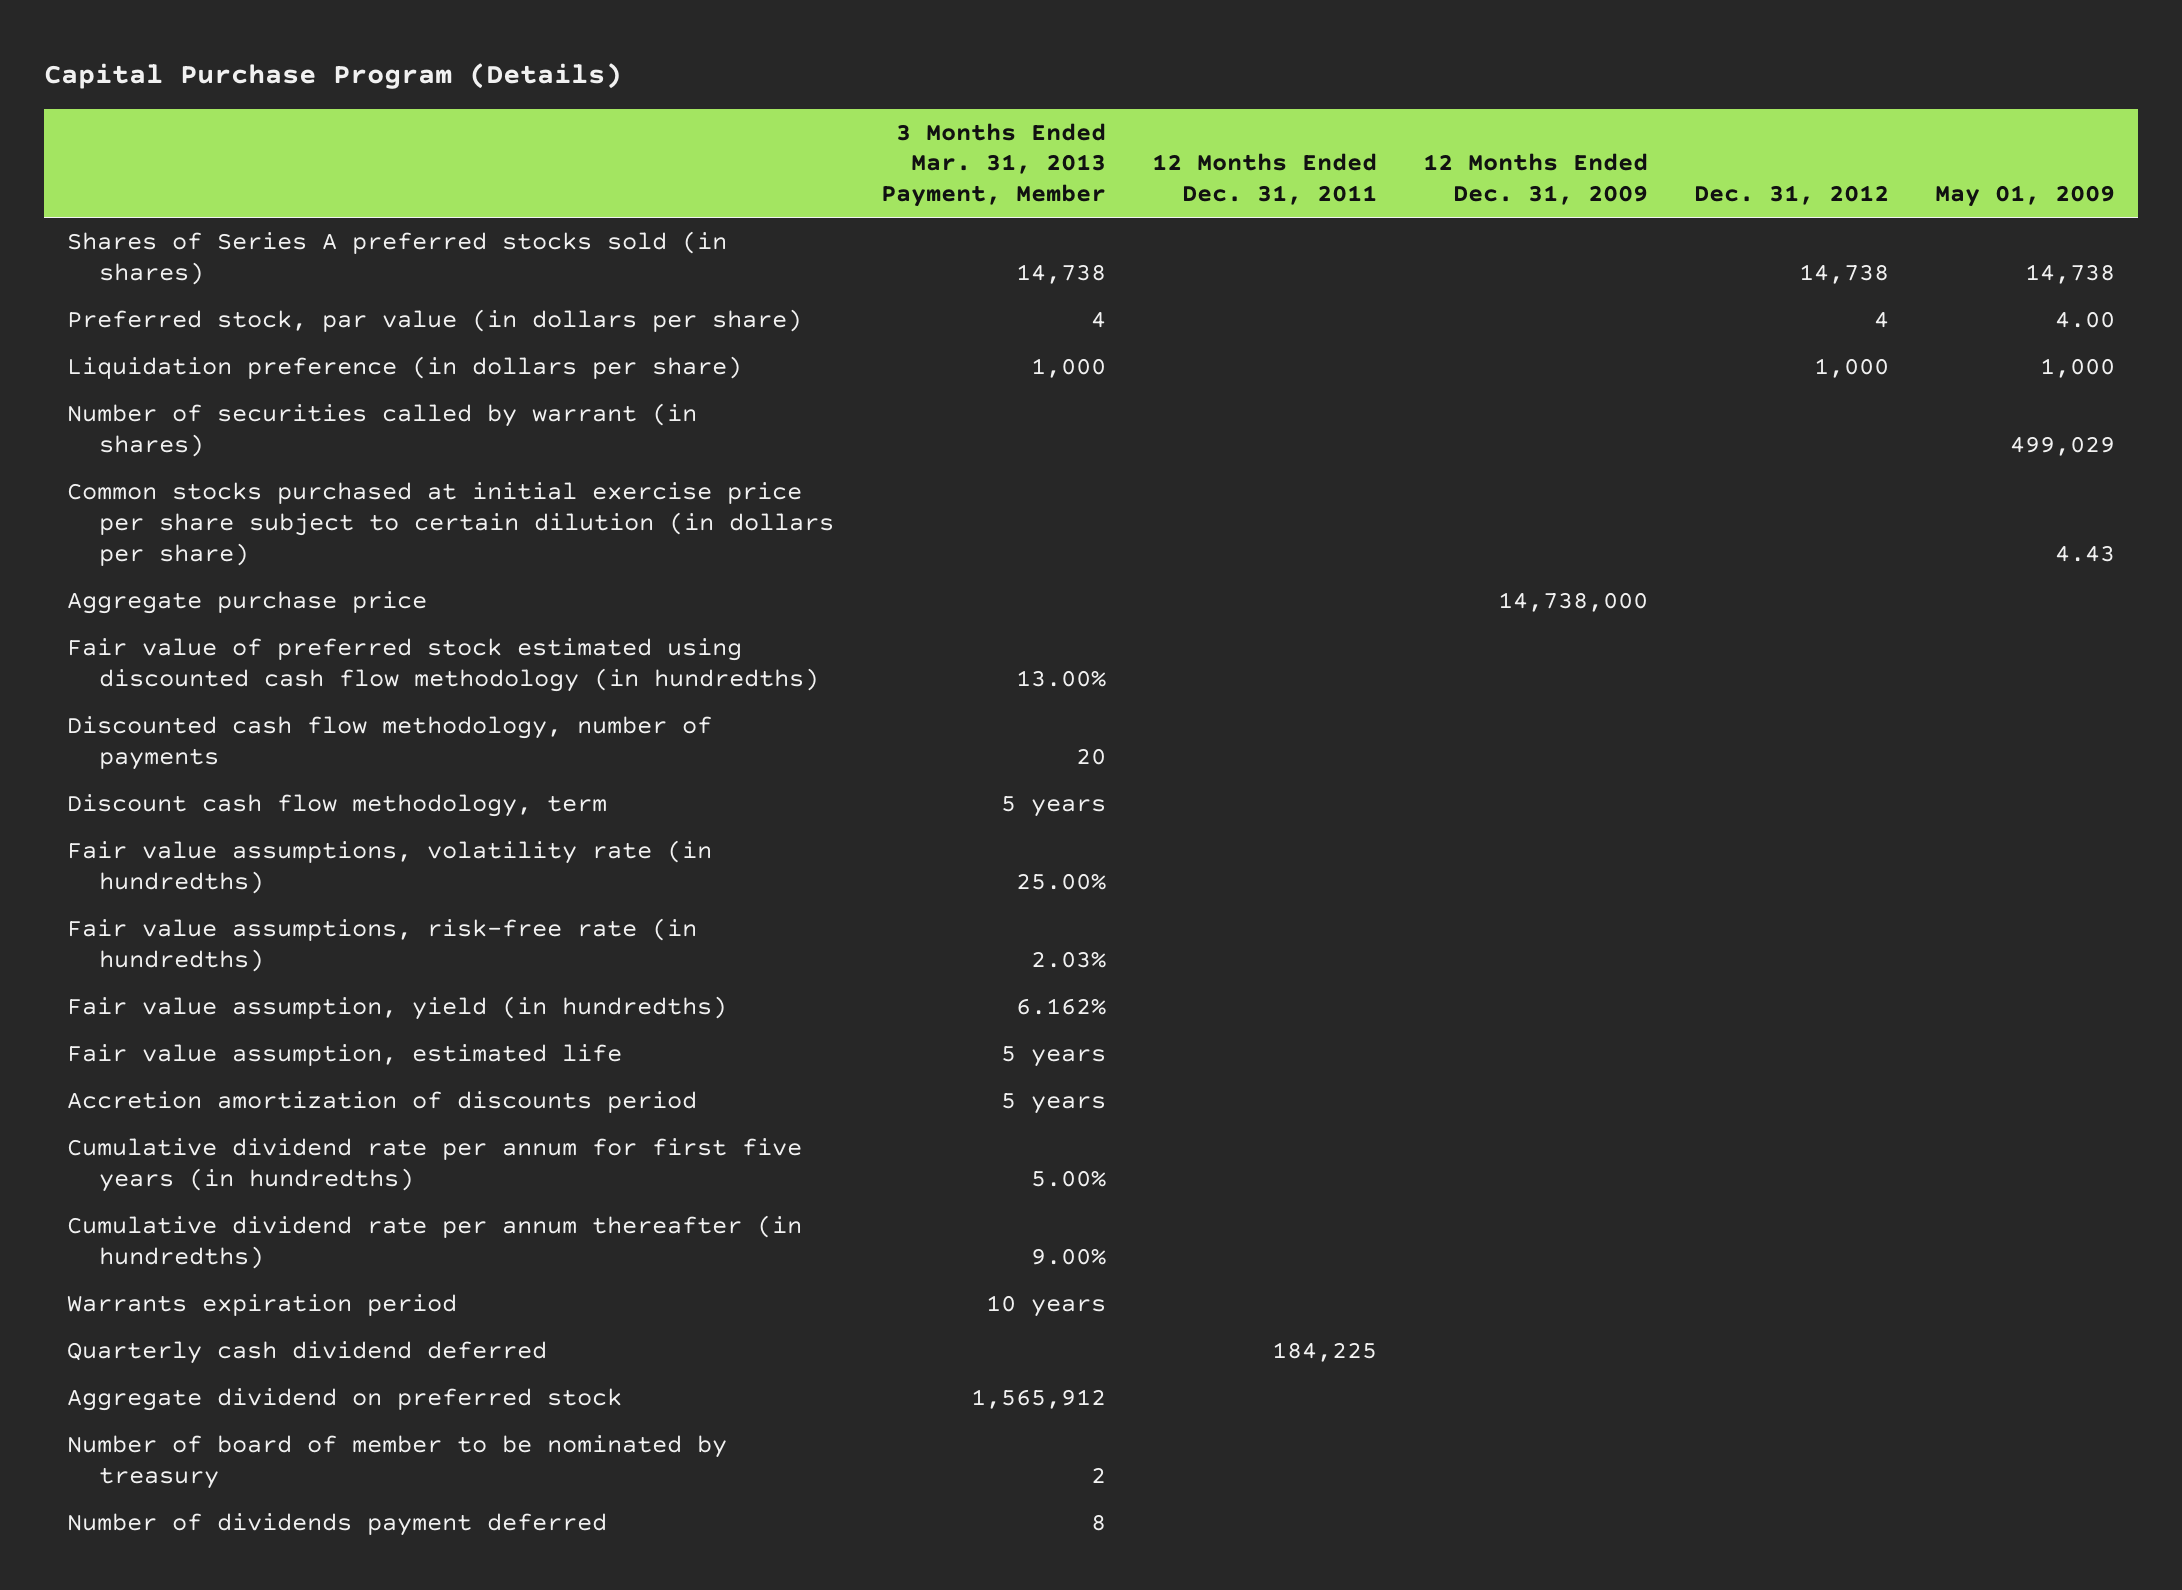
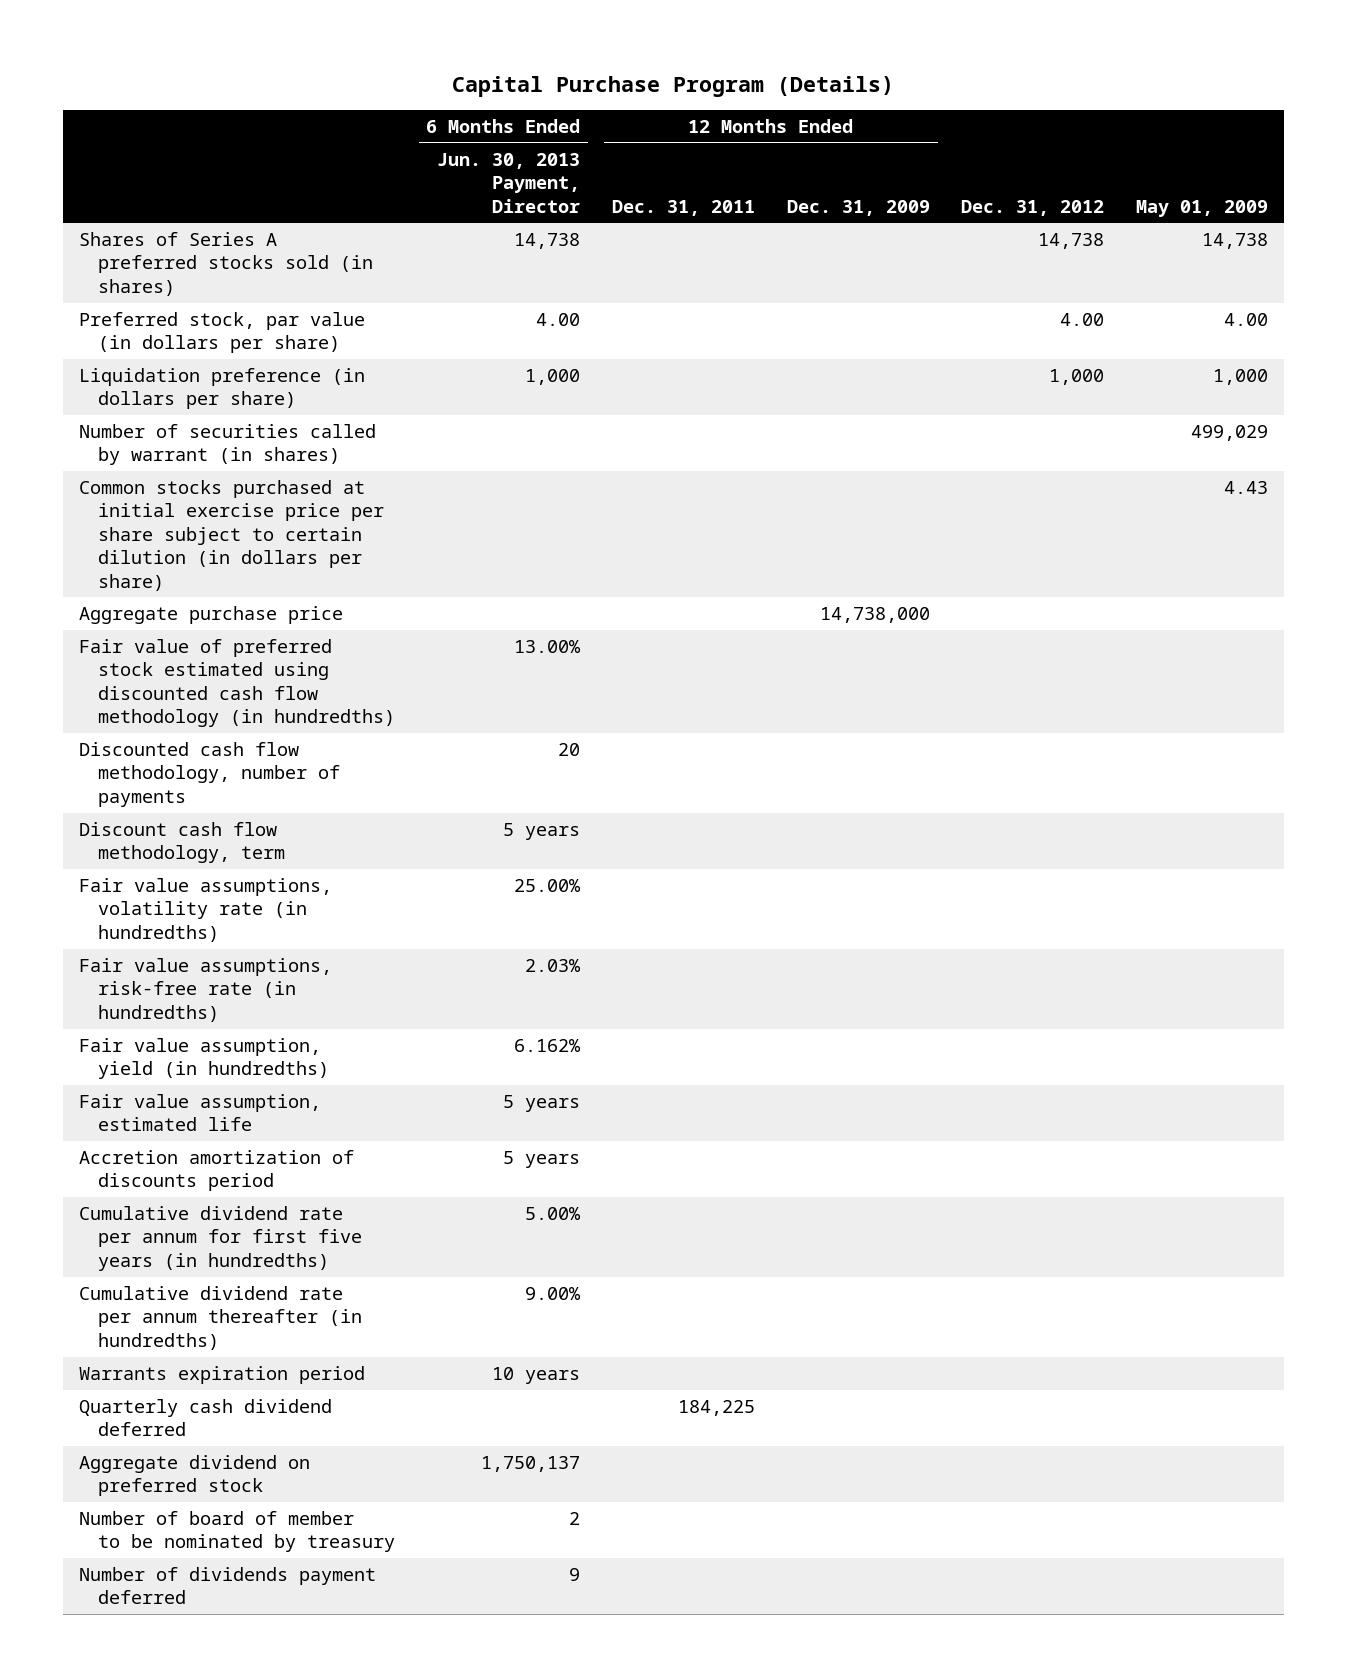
- | 3 Months Ended Mar. 31, 2013 Payment, Member | 12 Months Ended Dec. 31, 2011 | 12 Months Ended Dec. 31, 2009 | Dec. 31, 2012 | May 01, 2009
+ | 6 Months Ended Jun. 30, 2013 Payment, Director | 12 Months Ended Dec. 31, 2011 | 12 Months Ended Dec. 31, 2009 | Dec. 31, 2012 | May 01, 2009
- Preferred stock, par value (in dollars per share) | 4 | | | 4 | 4.00
+ Preferred stock, par value (in dollars per share) | 4.00 | | | 4.00 | 4.00

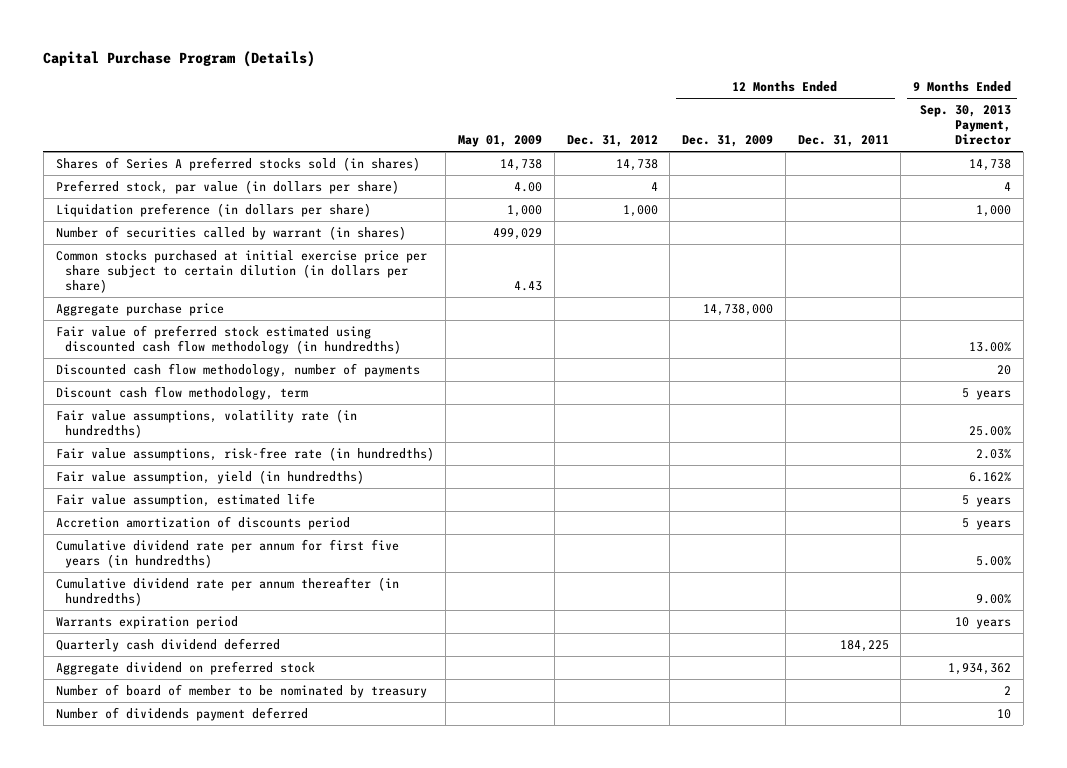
- | 6 Months Ended Jun. 30, 2013 Payment, Director | 12 Months Ended Dec. 31, 2011 | 12 Months Ended Dec. 31, 2009 | Dec. 31, 2012 | May 01, 2009
+ | May 01, 2009 | Dec. 31, 2012 | 12 Months Ended Dec. 31, 2009 | 12 Months Ended Dec. 31, 2011 | 9 Months Ended Sep. 30, 2013 Payment, Director
- Preferred stock, par value (in dollars per share) | 4.00 | | | 4.00 | 4.00
+ Preferred stock, par value (in dollars per share) | 4.00 | 4 | | | 4

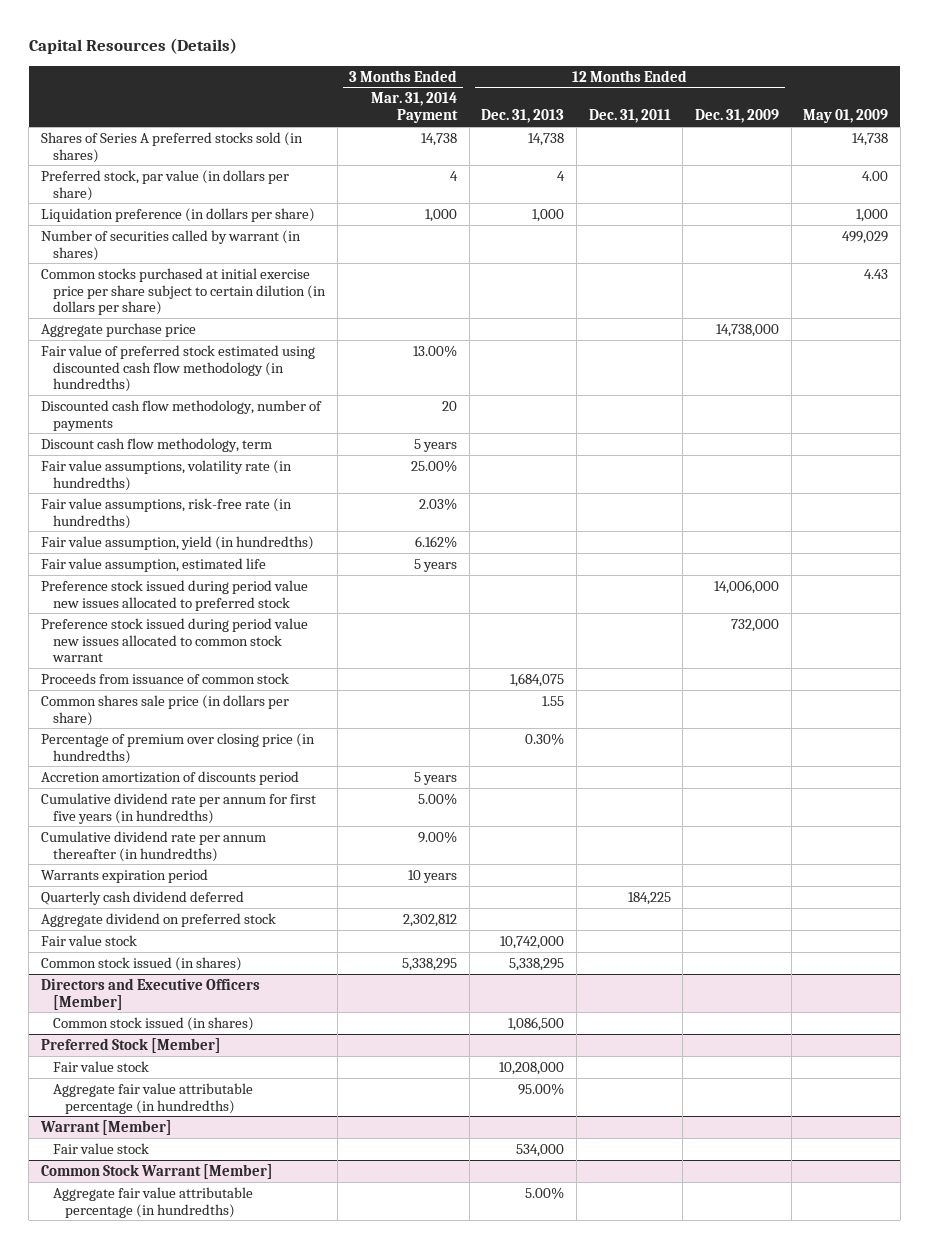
- Capital Purchase Program (Details)
+ Capital Resources (Details)
- | May 01, 2009 | Dec. 31, 2012 | 12 Months Ended Dec. 31, 2009 | 12 Months Ended Dec. 31, 2011 | 9 Months Ended Sep. 30, 2013 Payment, Director
+ | 3 Months Ended Mar. 31, 2014 Payment | 12 Months Ended Dec. 31, 2013 | 12 Months Ended Dec. 31, 2011 | 12 Months Ended Dec. 31, 2009 | May 01, 2009
+ Preference stock issued during period value new issues allocated to preferred stock | | | | 14,006,000 |
+ Preference stock issued during period value new issues allocated to common stock warrant | | | | 732,000 |
+ Proceeds from issuance of common stock | | 1,684,075 | | |
+ Common shares sale price (in dollars per share) | | 1.55 | | |
+ Percentage of premium over closing price (in hundredths) | | 0.30% | | |
- Number of board of member to be nominated by treasury | | | | | 2
- Number of dividends payment deferred | | | | | 10
+ Fair value stock | | 10,742,000 | | |
+ Common stock issued (in shares) | 5,338,295 | 5,338,295 | | |
+ Directors and Executive Officers [Member]
+ Common stock issued (in shares) | | 1,086,500 | | |
+ Preferred Stock [Member]
+ Fair value stock | | 10,208,000 | | |
+ Aggregate fair value attributable percentage (in hundredths) | | 95.00% | | |
+ Warrant [Member]
+ Fair value stock | | 534,000 | | |
+ Common Stock Warrant [Member]
+ Aggregate fair value attributable percentage (in hundredths) | | 5.00% | | |

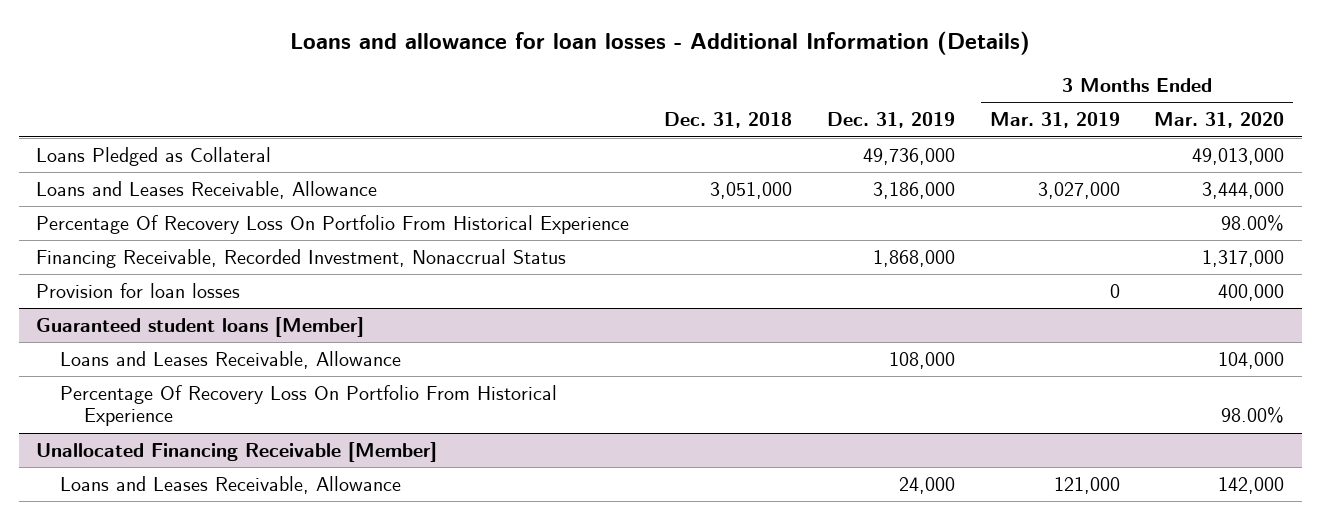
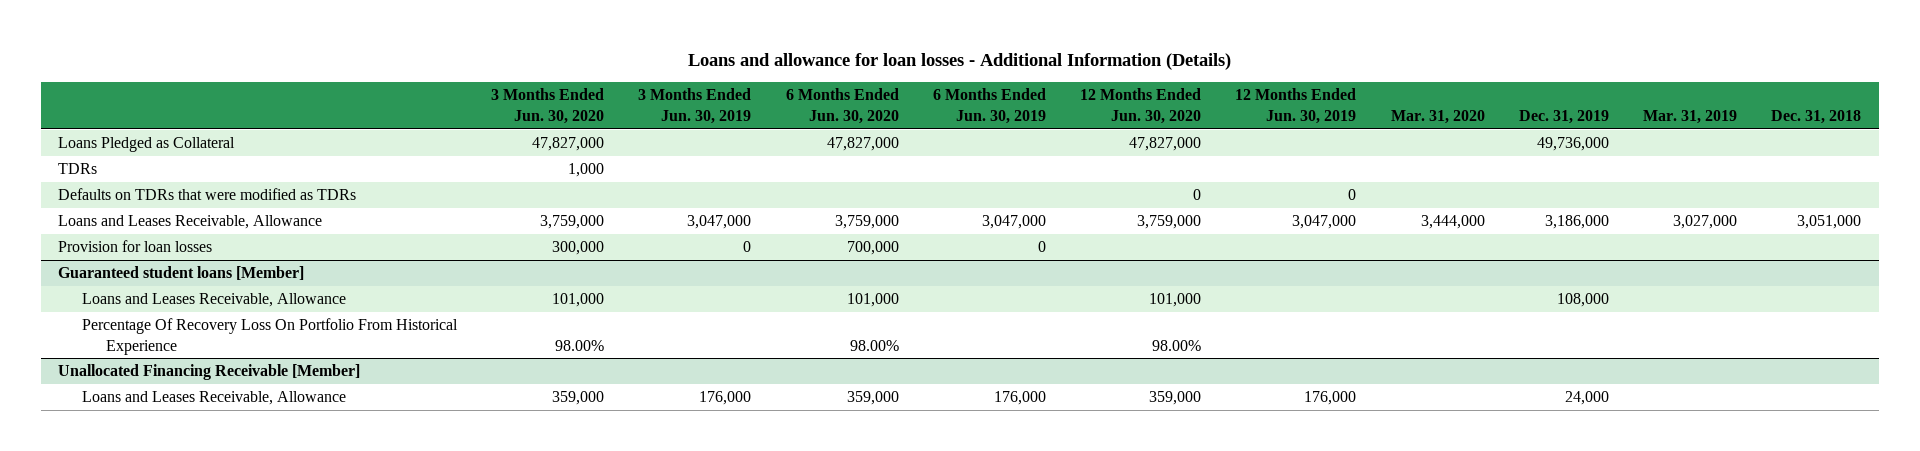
- | Dec. 31, 2018 | Dec. 31, 2019 | 3 Months Ended Mar. 31, 2019 | 3 Months Ended Mar. 31, 2020
+ | 3 Months Ended Jun. 30, 2020 | 3 Months Ended Jun. 30, 2019 | 6 Months Ended Jun. 30, 2020 | 6 Months Ended Jun. 30, 2019 | 12 Months Ended Jun. 30, 2020 | 12 Months Ended Jun. 30, 2019 | Mar. 31, 2020 | Dec. 31, 2019 | Mar. 31, 2019 | Dec. 31, 2018
+ TDRs | 1,000 | | | | | | | | |
+ Defaults on TDRs that were modified as TDRs | | | | | 0 | 0 | | | |
- Percentage Of Recovery Loss On Portfolio From Historical Experience | | | | 98.00%
- Financing Receivable, Recorded Investment, Nonaccrual Status | | 1,868,000 | | 1,317,000

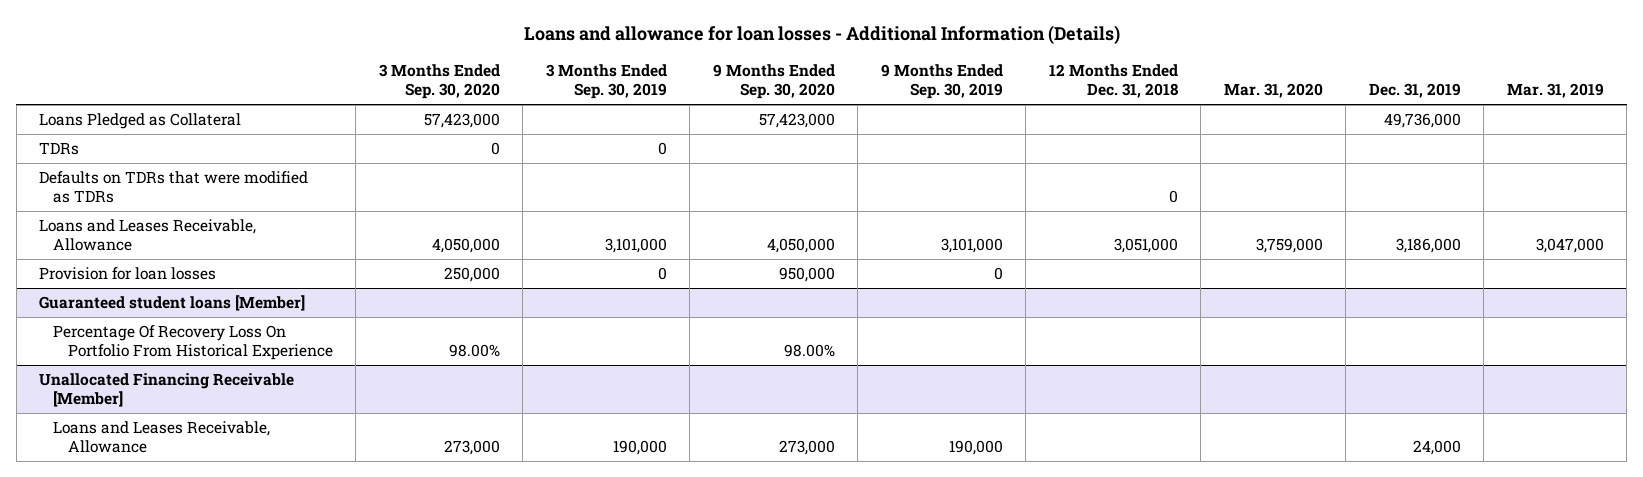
- | 3 Months Ended Jun. 30, 2020 | 3 Months Ended Jun. 30, 2019 | 6 Months Ended Jun. 30, 2020 | 6 Months Ended Jun. 30, 2019 | 12 Months Ended Jun. 30, 2020 | 12 Months Ended Jun. 30, 2019 | Mar. 31, 2020 | Dec. 31, 2019 | Mar. 31, 2019 | Dec. 31, 2018
+ | 3 Months Ended Sep. 30, 2020 | 3 Months Ended Sep. 30, 2019 | 9 Months Ended Sep. 30, 2020 | 9 Months Ended Sep. 30, 2019 | 12 Months Ended Dec. 31, 2018 | Mar. 31, 2020 | Dec. 31, 2019 | Mar. 31, 2019
- Loans and Leases Receivable, Allowance | 3,759,000 | 3,047,000 | 3,759,000 | 3,047,000 | 3,759,000 | 3,047,000 | 3,444,000 | 3,186,000 | 3,027,000 | 3,051,000
+ Loans and Leases Receivable, Allowance | 4,050,000 | 3,101,000 | 4,050,000 | 3,101,000 | 3,051,000 | 3,759,000 | 3,186,000 | 3,047,000
@ Guaranteed student loans [Member]
- Loans and Leases Receivable, Allowance | 101,000 | | 101,000 | | 101,000 | | | 108,000 | |

